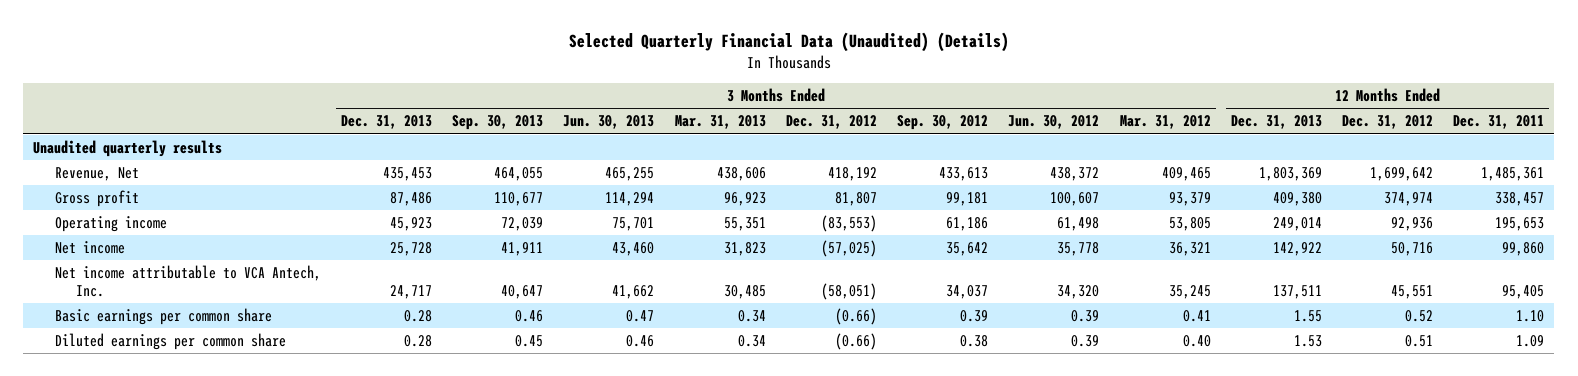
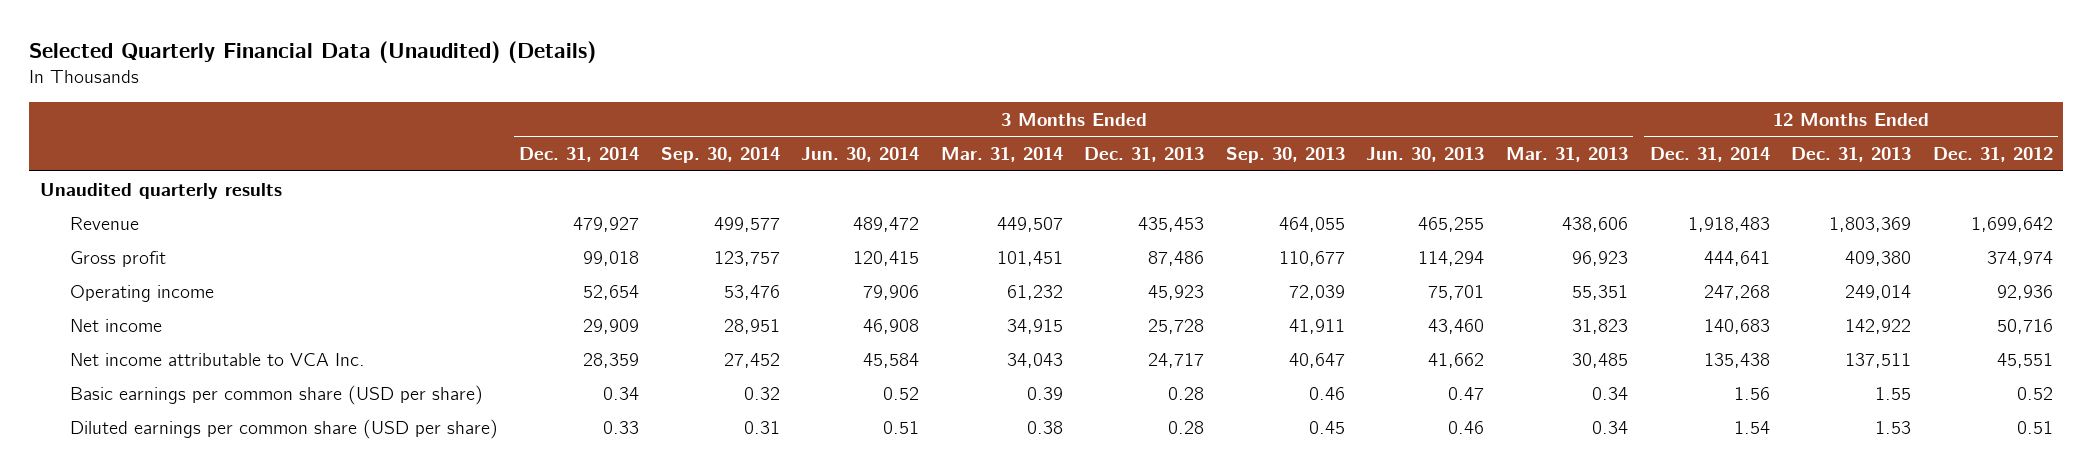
- | 3 Months Ended Dec. 31, 2013 | 3 Months Ended Sep. 30, 2013 | 3 Months Ended Jun. 30, 2013 | 3 Months Ended Mar. 31, 2013 | 3 Months Ended Dec. 31, 2012 | 3 Months Ended Sep. 30, 2012 | 3 Months Ended Jun. 30, 2012 | 3 Months Ended Mar. 31, 2012 | 12 Months Ended Dec. 31, 2013 | 12 Months Ended Dec. 31, 2012 | 12 Months Ended Dec. 31, 2011
+ | 3 Months Ended Dec. 31, 2014 | 3 Months Ended Sep. 30, 2014 | 3 Months Ended Jun. 30, 2014 | 3 Months Ended Mar. 31, 2014 | 3 Months Ended Dec. 31, 2013 | 3 Months Ended Sep. 30, 2013 | 3 Months Ended Jun. 30, 2013 | 3 Months Ended Mar. 31, 2013 | 12 Months Ended Dec. 31, 2014 | 12 Months Ended Dec. 31, 2013 | 12 Months Ended Dec. 31, 2012
- Revenue, Net | 435,453 | 464,055 | 465,255 | 438,606 | 418,192 | 433,613 | 438,372 | 409,465 | 1,803,369 | 1,699,642 | 1,485,361
+ Revenue | 479,927 | 499,577 | 489,472 | 449,507 | 435,453 | 464,055 | 465,255 | 438,606 | 1,918,483 | 1,803,369 | 1,699,642
- Net income attributable to VCA Antech, Inc. | 24,717 | 40,647 | 41,662 | 30,485 | (58,051) | 34,037 | 34,320 | 35,245 | 137,511 | 45,551 | 95,405
- Basic earnings per common share | 0.28 | 0.46 | 0.47 | 0.34 | (0.66) | 0.39 | 0.39 | 0.41 | 1.55 | 0.52 | 1.10
- Diluted earnings per common share | 0.28 | 0.45 | 0.46 | 0.34 | (0.66) | 0.38 | 0.39 | 0.40 | 1.53 | 0.51 | 1.09
+ Net income attributable to VCA Inc. | 28,359 | 27,452 | 45,584 | 34,043 | 24,717 | 40,647 | 41,662 | 30,485 | 135,438 | 137,511 | 45,551
+ Basic earnings per common share (USD per share) | 0.34 | 0.32 | 0.52 | 0.39 | 0.28 | 0.46 | 0.47 | 0.34 | 1.56 | 1.55 | 0.52
+ Diluted earnings per common share (USD per share) | 0.33 | 0.31 | 0.51 | 0.38 | 0.28 | 0.45 | 0.46 | 0.34 | 1.54 | 1.53 | 0.51

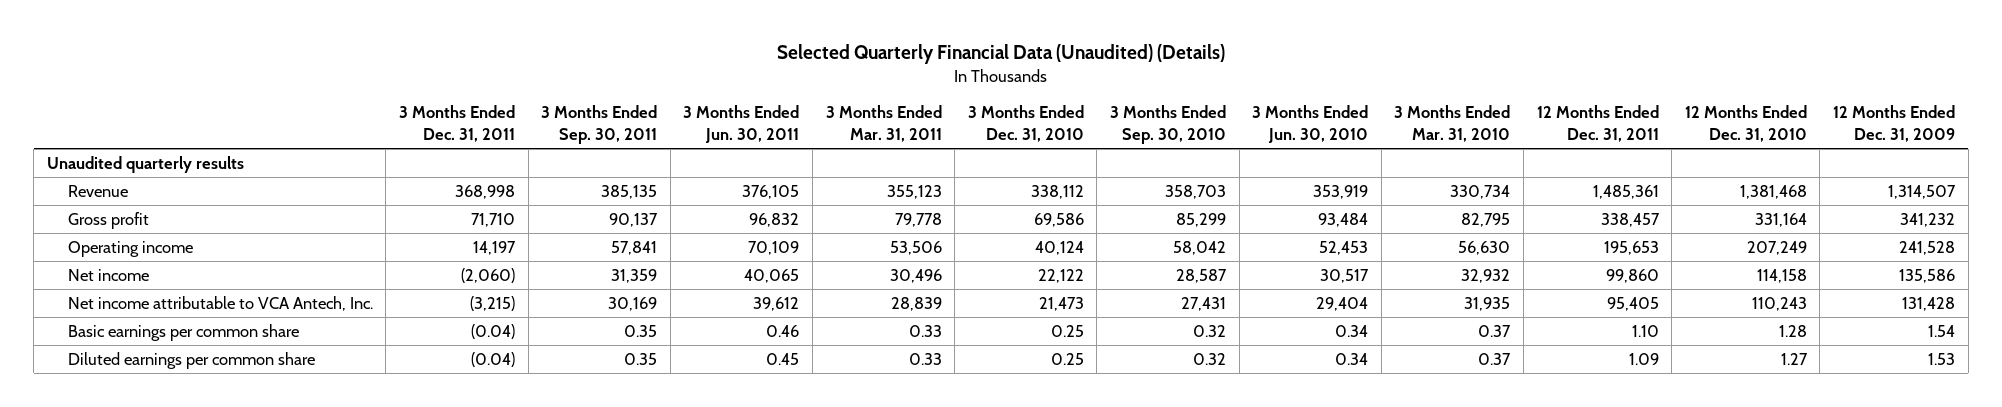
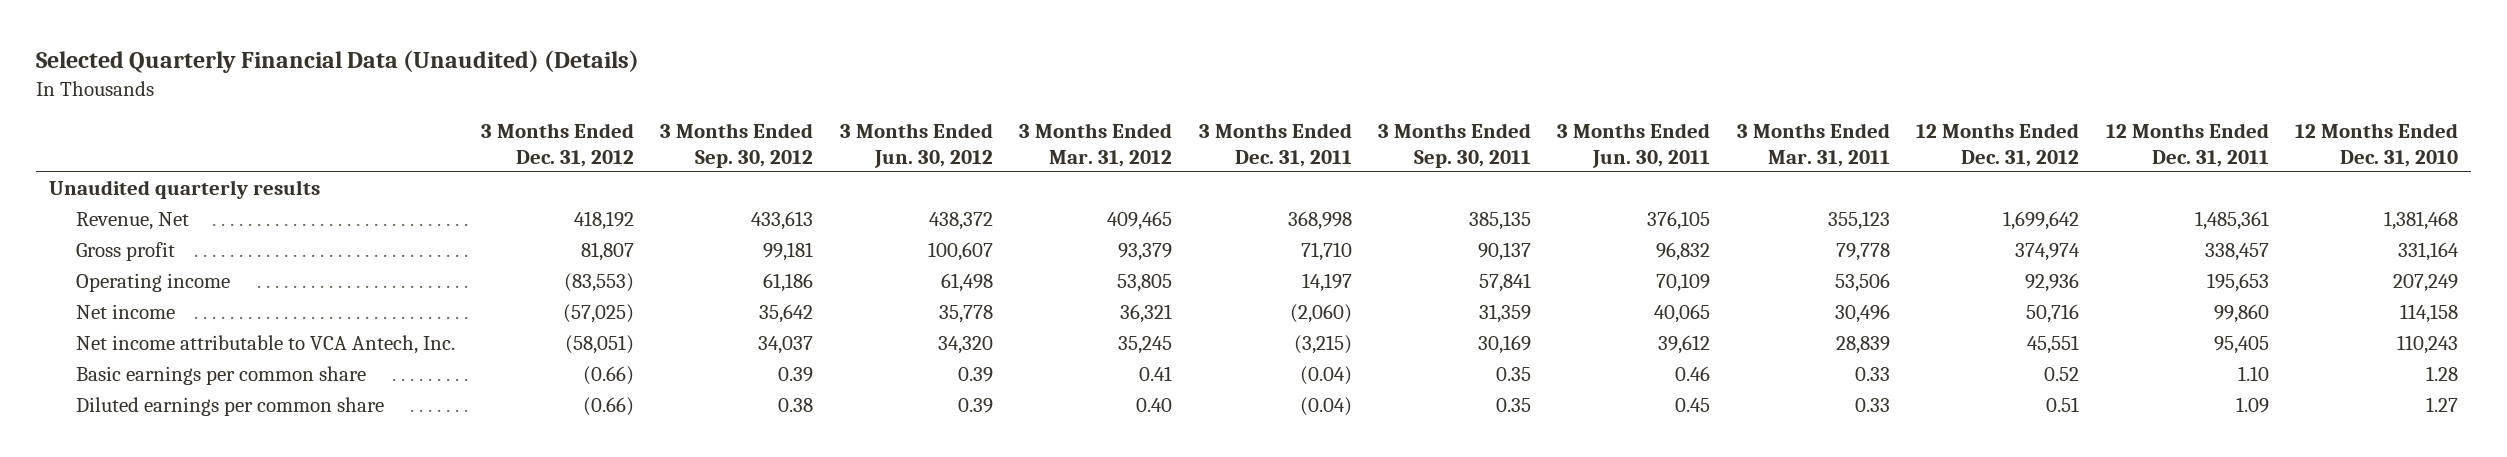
- | 3 Months Ended Dec. 31, 2011 | 3 Months Ended Sep. 30, 2011 | 3 Months Ended Jun. 30, 2011 | 3 Months Ended Mar. 31, 2011 | 3 Months Ended Dec. 31, 2010 | 3 Months Ended Sep. 30, 2010 | 3 Months Ended Jun. 30, 2010 | 3 Months Ended Mar. 31, 2010 | 12 Months Ended Dec. 31, 2011 | 12 Months Ended Dec. 31, 2010 | 12 Months Ended Dec. 31, 2009
+ | 3 Months Ended Dec. 31, 2012 | 3 Months Ended Sep. 30, 2012 | 3 Months Ended Jun. 30, 2012 | 3 Months Ended Mar. 31, 2012 | 3 Months Ended Dec. 31, 2011 | 3 Months Ended Sep. 30, 2011 | 3 Months Ended Jun. 30, 2011 | 3 Months Ended Mar. 31, 2011 | 12 Months Ended Dec. 31, 2012 | 12 Months Ended Dec. 31, 2011 | 12 Months Ended Dec. 31, 2010
- Revenue | 368,998 | 385,135 | 376,105 | 355,123 | 338,112 | 358,703 | 353,919 | 330,734 | 1,485,361 | 1,381,468 | 1,314,507
+ Revenue, Net | 418,192 | 433,613 | 438,372 | 409,465 | 368,998 | 385,135 | 376,105 | 355,123 | 1,699,642 | 1,485,361 | 1,381,468

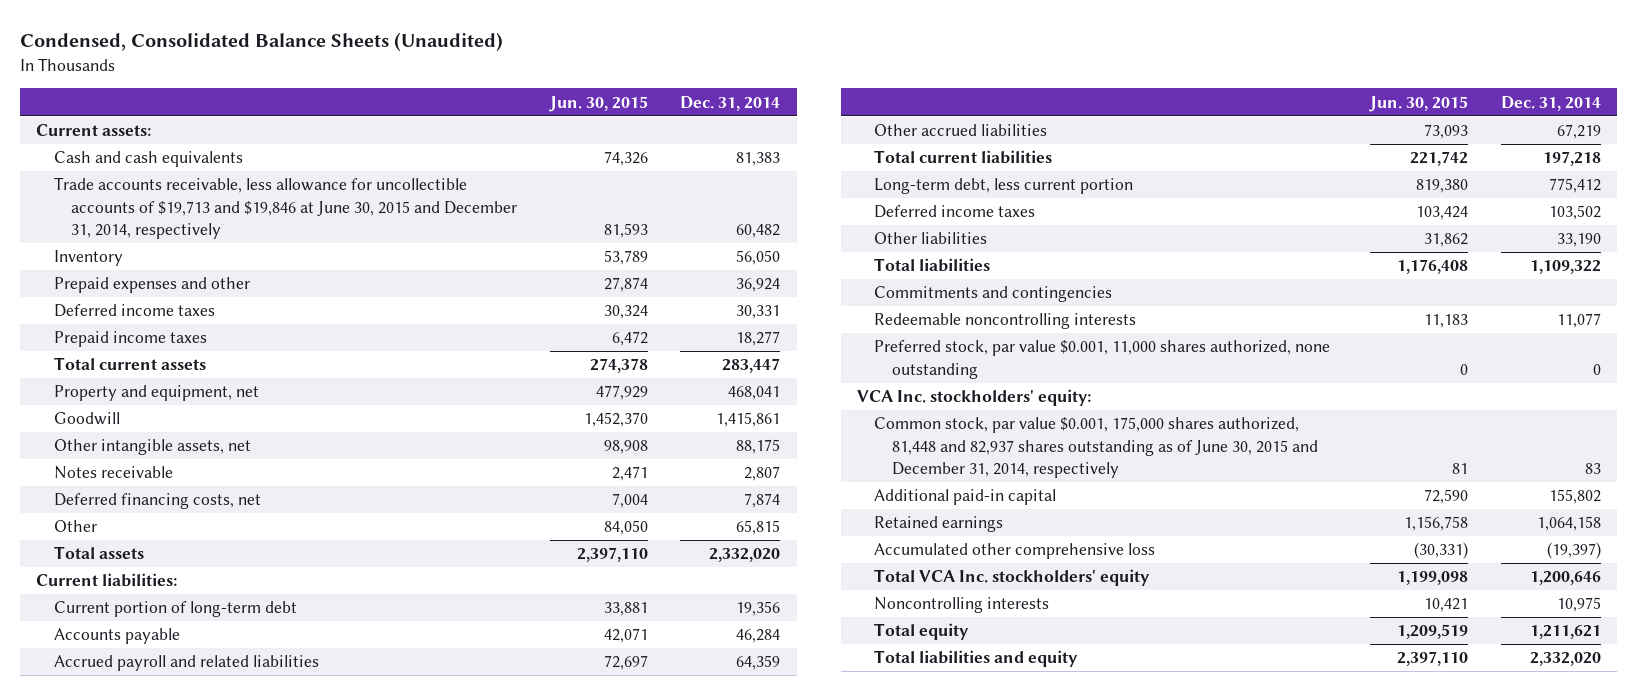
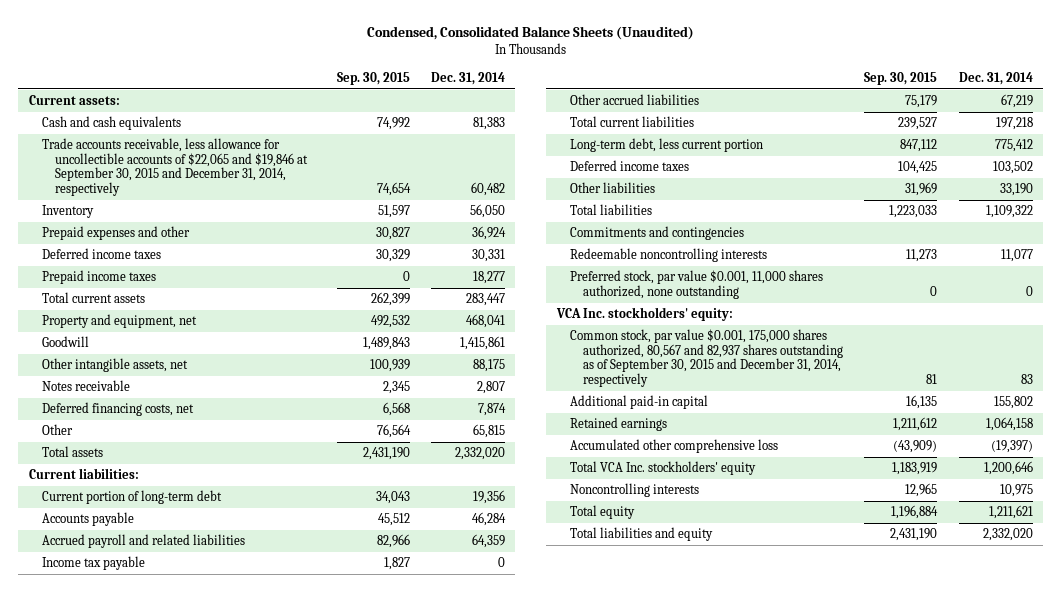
- | Jun. 30, 2015 | Dec. 31, 2014
+ | Sep. 30, 2015 | Dec. 31, 2014
- Trade accounts receivable, less allowance for uncollectible accounts of $19,713 and $19,846 at June 30, 2015 and December 31, 2014, respectively | 81,593 | 60,482
+ Trade accounts receivable, less allowance for uncollectible accounts of $22,065 and $19,846 at September 30, 2015 and December 31, 2014, respectively | 74,654 | 60,482
+ Income tax payable | 1,827 | 0
- Common stock, par value $0.001, 175,000 shares authorized, 81,448 and 82,937 shares outstanding as of June 30, 2015 and December 31, 2014, respectively | 81 | 83
+ Common stock, par value $0.001, 175,000 shares authorized, 80,567 and 82,937 shares outstanding as of September 30, 2015 and December 31, 2014, respectively | 81 | 83

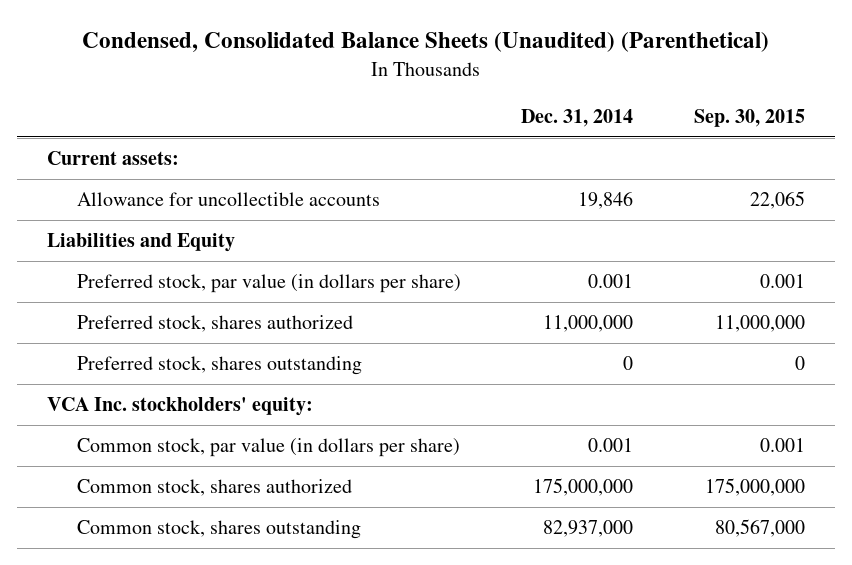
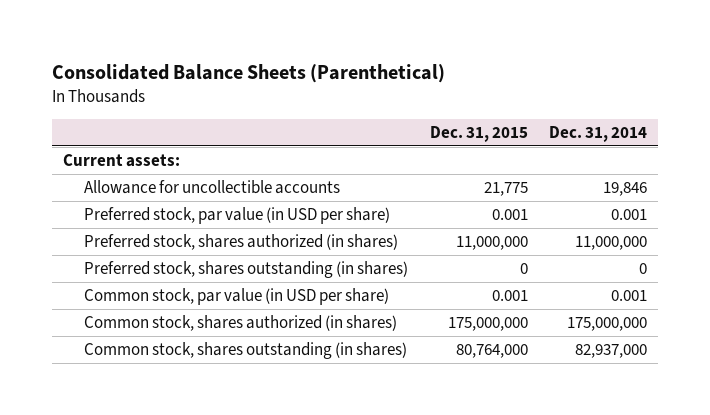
- Condensed, Consolidated Balance Sheets (Unaudited) (Parenthetical)
+ Consolidated Balance Sheets (Parenthetical)
- | Dec. 31, 2014 | Sep. 30, 2015
+ | Dec. 31, 2015 | Dec. 31, 2014
- Liabilities and Equity
- Preferred stock, par value (in dollars per share) | 0.001 | 0.001
- Preferred stock, shares authorized | 11,000,000 | 11,000,000
- Preferred stock, shares outstanding | 0 | 0
- VCA Inc. stockholders' equity:
- Common stock, par value (in dollars per share) | 0.001 | 0.001
- Common stock, shares authorized | 175,000,000 | 175,000,000
- Common stock, shares outstanding | 82,937,000 | 80,567,000
+ Preferred stock, par value (in USD per share) | 0.001 | 0.001
+ Preferred stock, shares authorized (in shares) | 11,000,000 | 11,000,000
+ Preferred stock, shares outstanding (in shares) | 0 | 0
+ Common stock, par value (in USD per share) | 0.001 | 0.001
+ Common stock, shares authorized (in shares) | 175,000,000 | 175,000,000
+ Common stock, shares outstanding (in shares) | 80,764,000 | 82,937,000

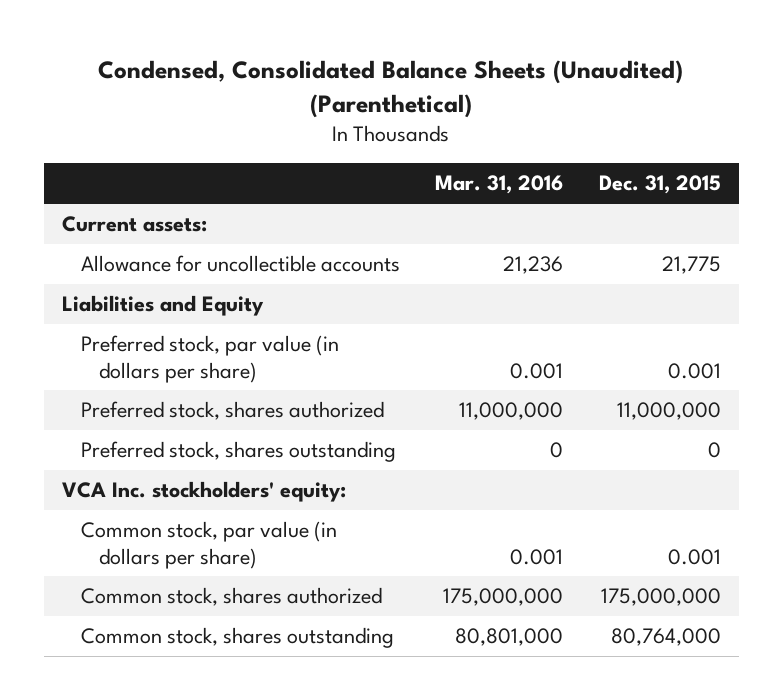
- Consolidated Balance Sheets (Parenthetical)
+ Condensed, Consolidated Balance Sheets (Unaudited) (Parenthetical)
- | Dec. 31, 2015 | Dec. 31, 2014
+ | Mar. 31, 2016 | Dec. 31, 2015
- Preferred stock, par value (in USD per share) | 0.001 | 0.001
- Preferred stock, shares authorized (in shares) | 11,000,000 | 11,000,000
- Preferred stock, shares outstanding (in shares) | 0 | 0
- Common stock, par value (in USD per share) | 0.001 | 0.001
- Common stock, shares authorized (in shares) | 175,000,000 | 175,000,000
- Common stock, shares outstanding (in shares) | 80,764,000 | 82,937,000
+ Liabilities and Equity
+ Preferred stock, par value (in dollars per share) | 0.001 | 0.001
+ Preferred stock, shares authorized | 11,000,000 | 11,000,000
+ Preferred stock, shares outstanding | 0 | 0
+ VCA Inc. stockholders' equity:
+ Common stock, par value (in dollars per share) | 0.001 | 0.001
+ Common stock, shares authorized | 175,000,000 | 175,000,000
+ Common stock, shares outstanding | 80,801,000 | 80,764,000

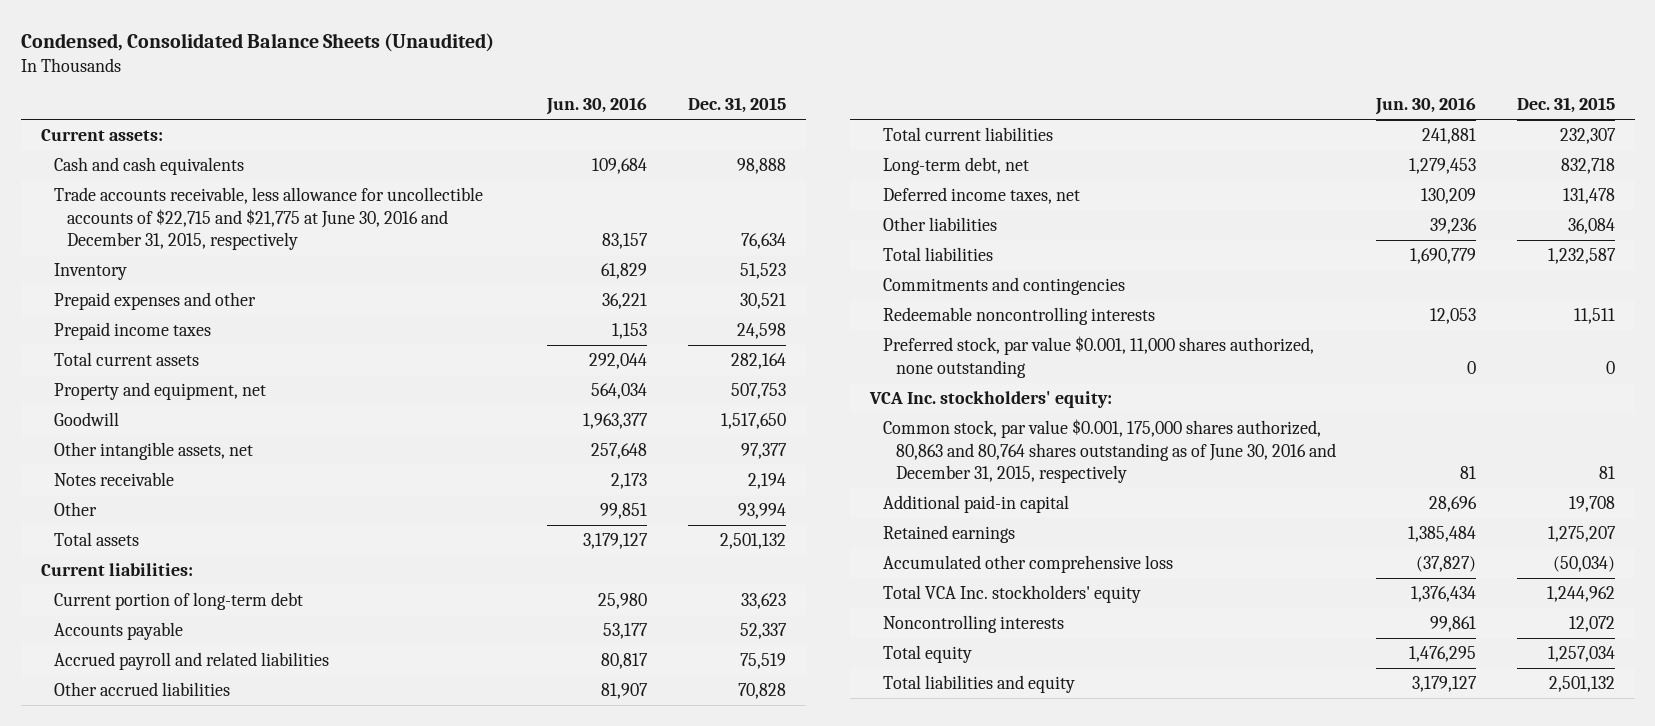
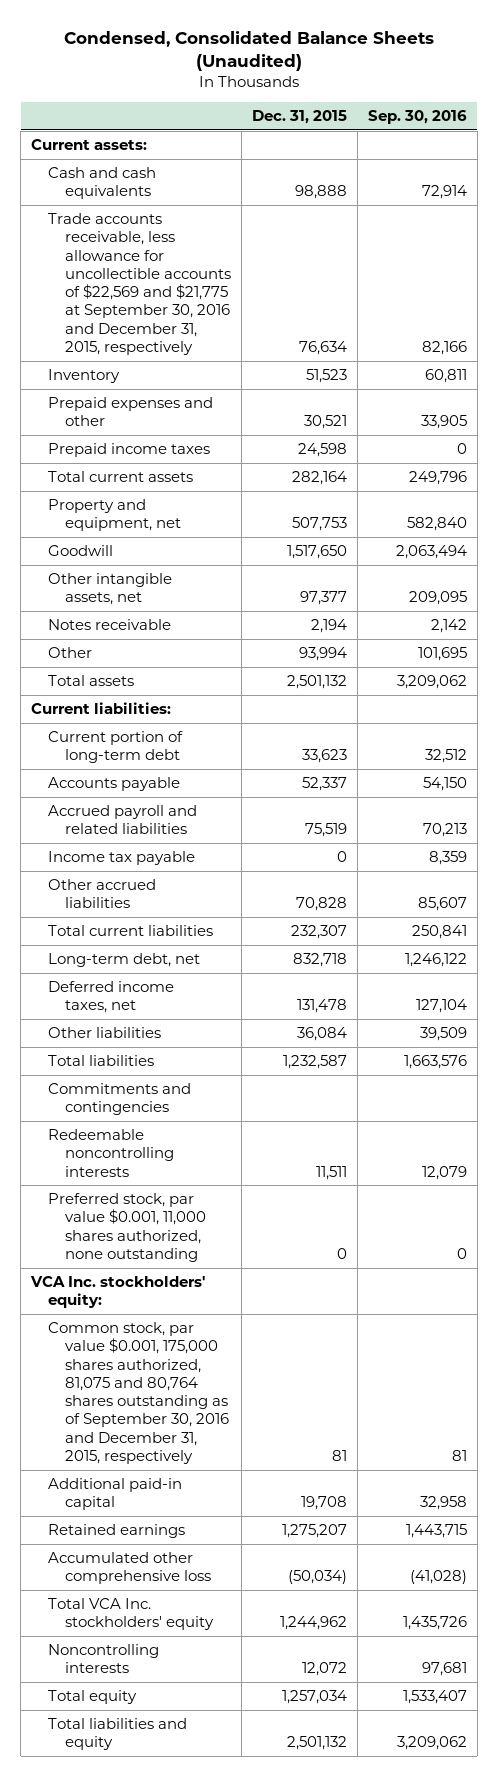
- | Jun. 30, 2016 | Dec. 31, 2015
+ | Dec. 31, 2015 | Sep. 30, 2016
- Trade accounts receivable, less allowance for uncollectible accounts of $22,715 and $21,775 at June 30, 2016 and December 31, 2015, respectively | 83,157 | 76,634
+ Trade accounts receivable, less allowance for uncollectible accounts of $22,569 and $21,775 at September 30, 2016 and December 31, 2015, respectively | 76,634 | 82,166
+ Income tax payable | 0 | 8,359
- Common stock, par value $0.001, 175,000 shares authorized, 80,863 and 80,764 shares outstanding as of June 30, 2016 and December 31, 2015, respectively | 81 | 81
+ Common stock, par value $0.001, 175,000 shares authorized, 81,075 and 80,764 shares outstanding as of September 30, 2016 and December 31, 2015, respectively | 81 | 81

